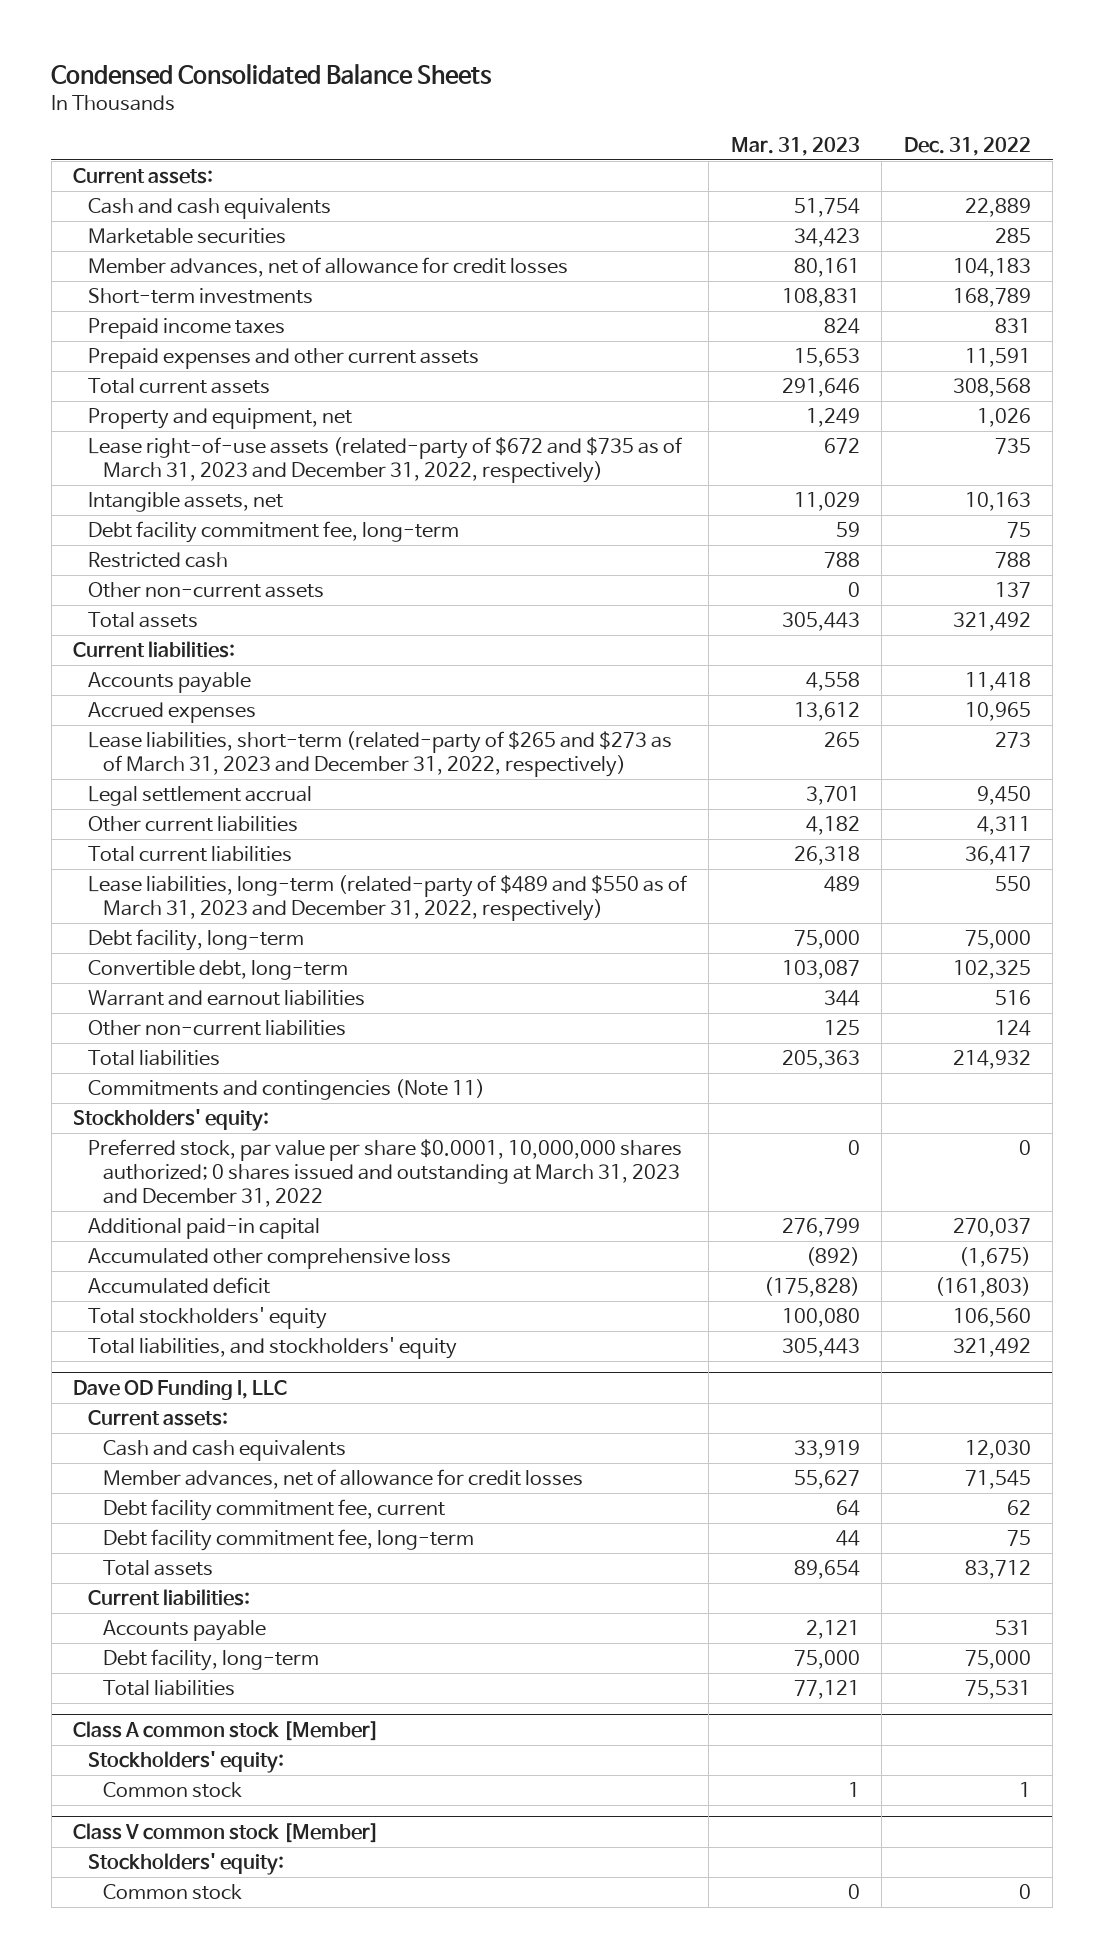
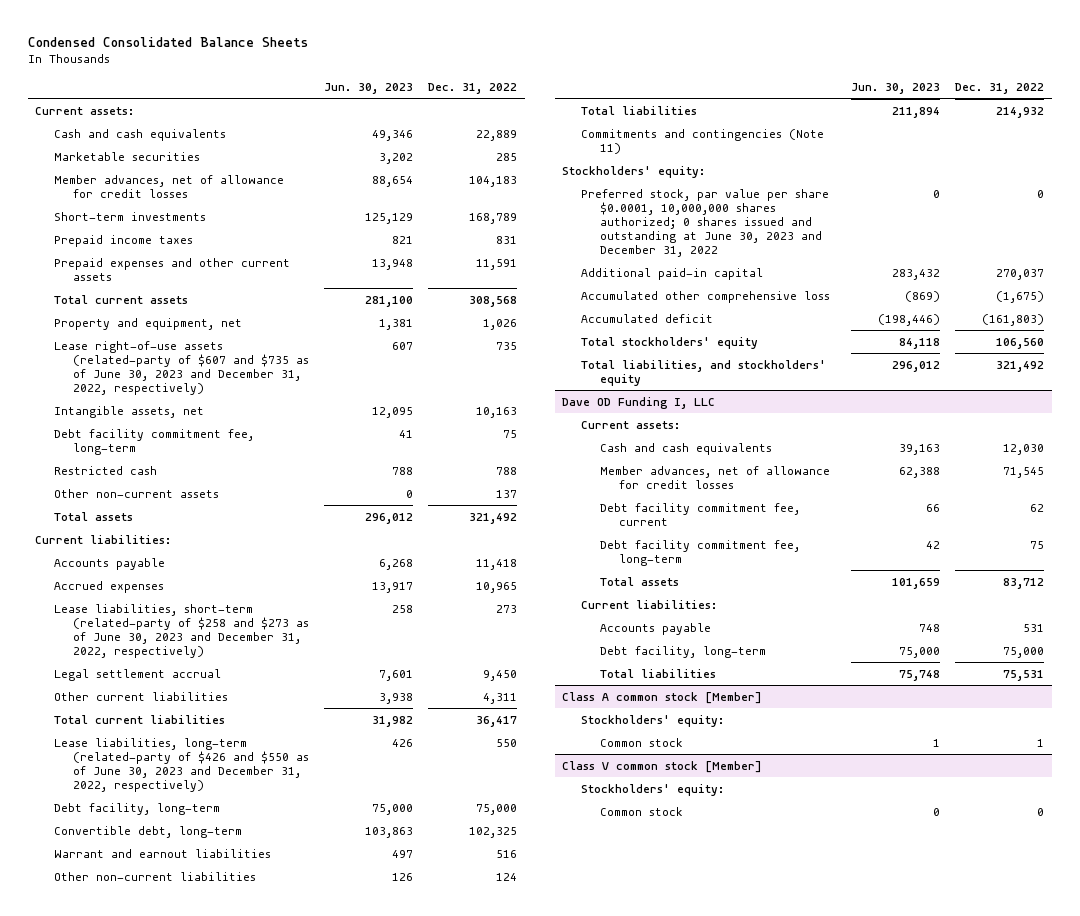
- | Mar. 31, 2023 | Dec. 31, 2022
+ | Jun. 30, 2023 | Dec. 31, 2022
- Lease right-of-use assets (related-party of $672 and $735 as of March 31, 2023 and December 31, 2022, respectively) | 672 | 735
+ Lease right-of-use assets (related-party of $607 and $735 as of June 30, 2023 and December 31, 2022, respectively) | 607 | 735
- Lease liabilities, short-term (related-party of $265 and $273 as of March 31, 2023 and December 31, 2022, respectively) | 265 | 273
+ Lease liabilities, short-term (related-party of $258 and $273 as of June 30, 2023 and December 31, 2022, respectively) | 258 | 273
- Lease liabilities, long-term (related-party of $489 and $550 as of March 31, 2023 and December 31, 2022, respectively) | 489 | 550
+ Lease liabilities, long-term (related-party of $426 and $550 as of June 30, 2023 and December 31, 2022, respectively) | 426 | 550
- Preferred stock, par value per share $0.0001, 10,000,000 shares authorized; 0 shares issued and outstanding at March 31, 2023 and December 31, 2022 | 0 | 0
+ Preferred stock, par value per share $0.0001, 10,000,000 shares authorized; 0 shares issued and outstanding at June 30, 2023 and December 31, 2022 | 0 | 0

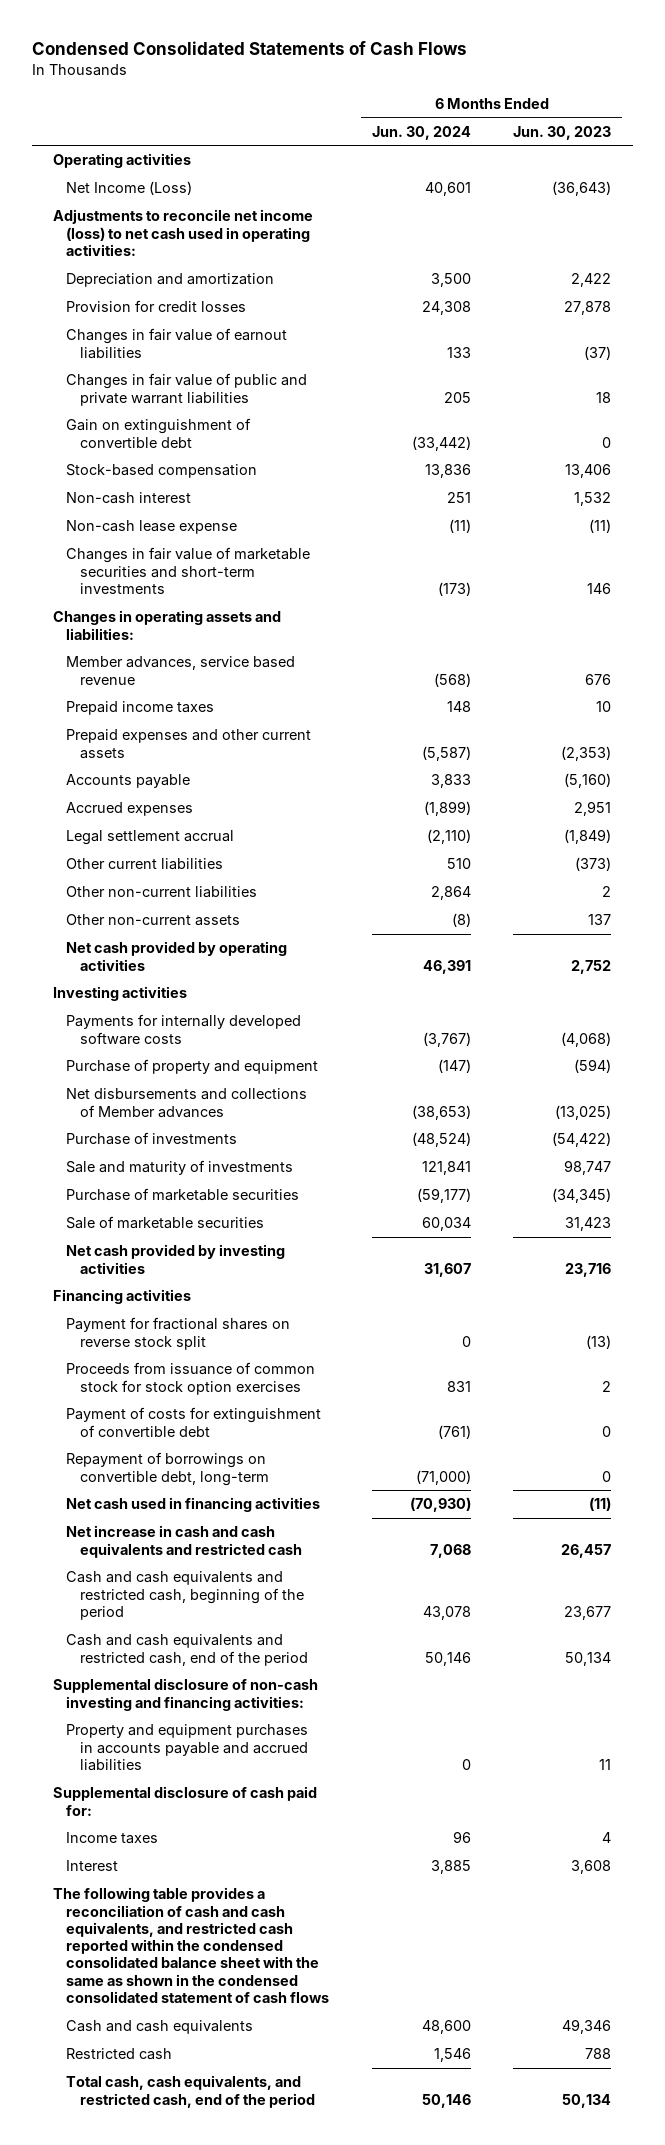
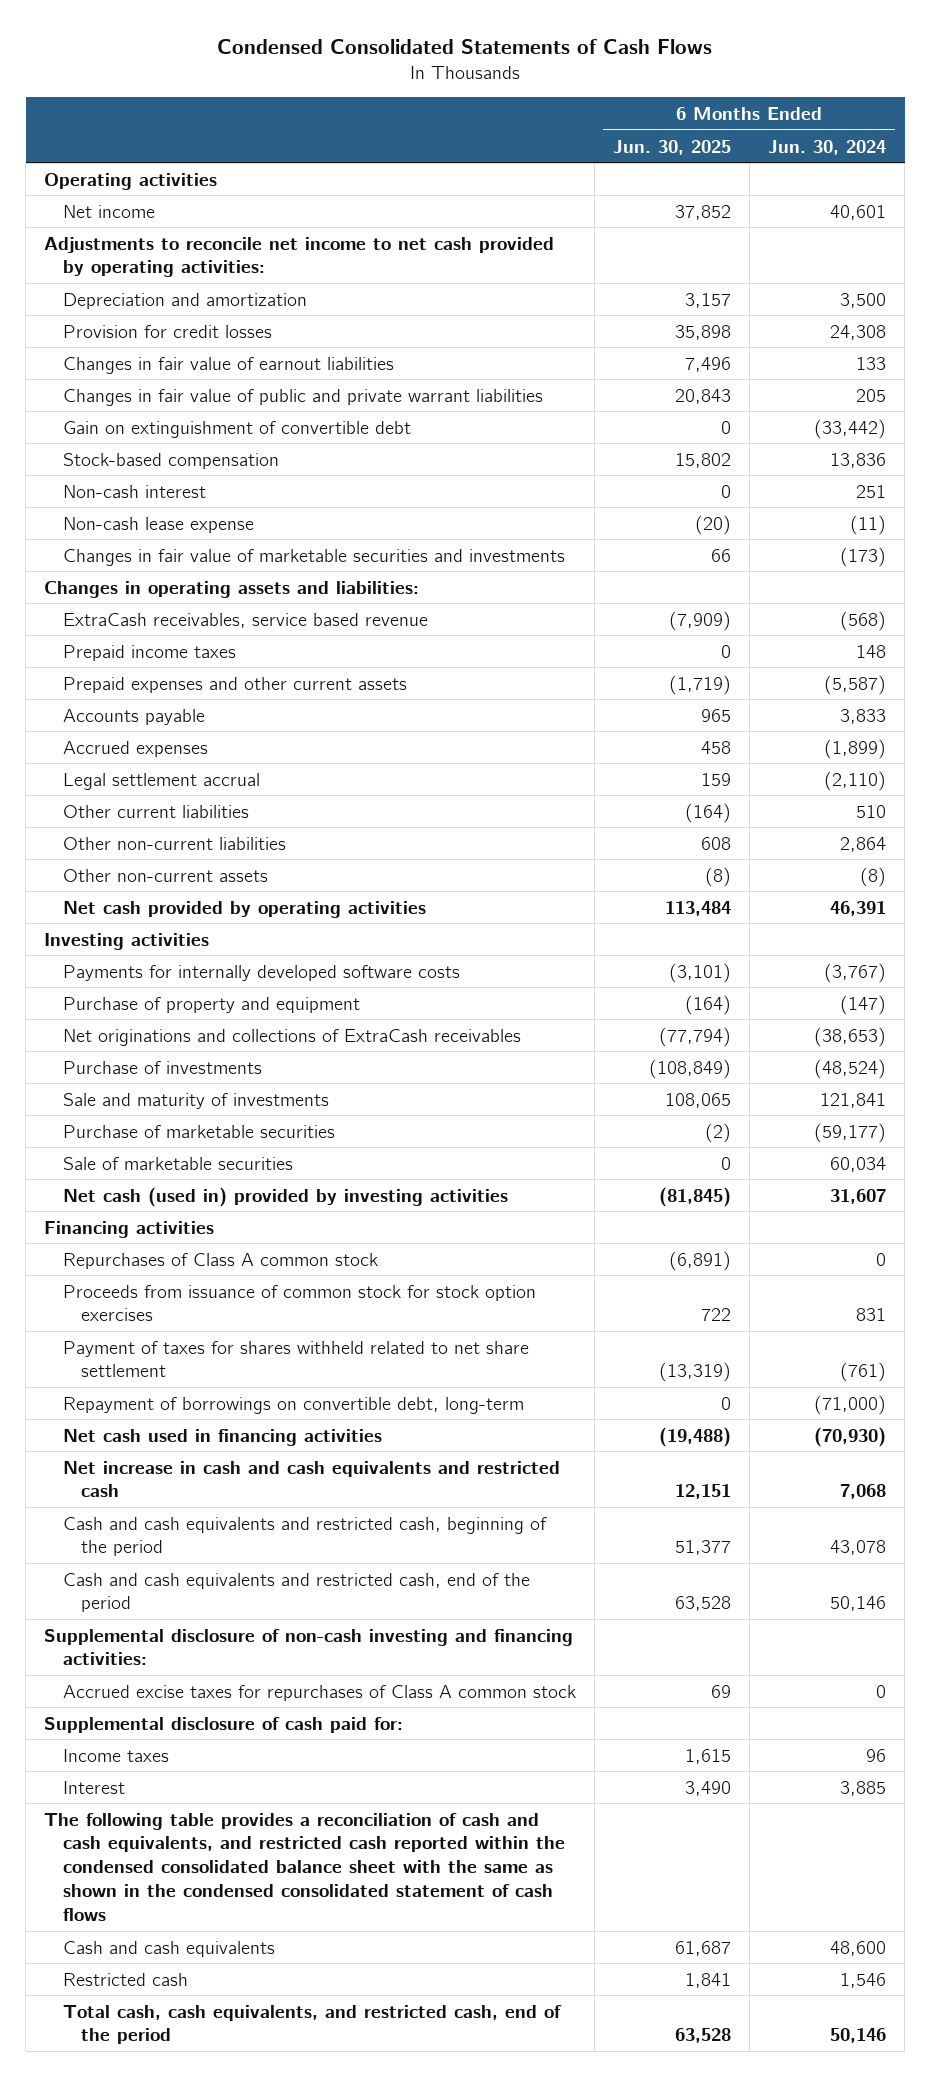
- | 6 Months Ended Jun. 30, 2024 | 6 Months Ended Jun. 30, 2023
+ | 6 Months Ended Jun. 30, 2025 | 6 Months Ended Jun. 30, 2024
- Net Income (Loss) | 40,601 | (36,643)
- Adjustments to reconcile net income (loss) to net cash used in operating activities:
+ Net income | 37,852 | 40,601
+ Adjustments to reconcile net income to net cash provided by operating activities:
- Changes in fair value of marketable securities and short-term investments | (173) | 146
+ Changes in fair value of marketable securities and investments | 66 | (173)
- Member advances, service based revenue | (568) | 676
+ ExtraCash receivables, service based revenue | (7,909) | (568)
- Net disbursements and collections of Member advances | (38,653) | (13,025)
+ Net originations and collections of ExtraCash receivables | (77,794) | (38,653)
- Net cash provided by investing activities | 31,607 | 23,716
+ Net cash (used in) provided by investing activities | (81,845) | 31,607
- Payment for fractional shares on reverse stock split | 0 | (13)
+ Repurchases of Class A common stock | (6,891) | 0
- Payment of costs for extinguishment of convertible debt | (761) | 0
+ Payment of taxes for shares withheld related to net share settlement | (13,319) | (761)
- Property and equipment purchases in accounts payable and accrued liabilities | 0 | 11
+ Accrued excise taxes for repurchases of Class A common stock | 69 | 0

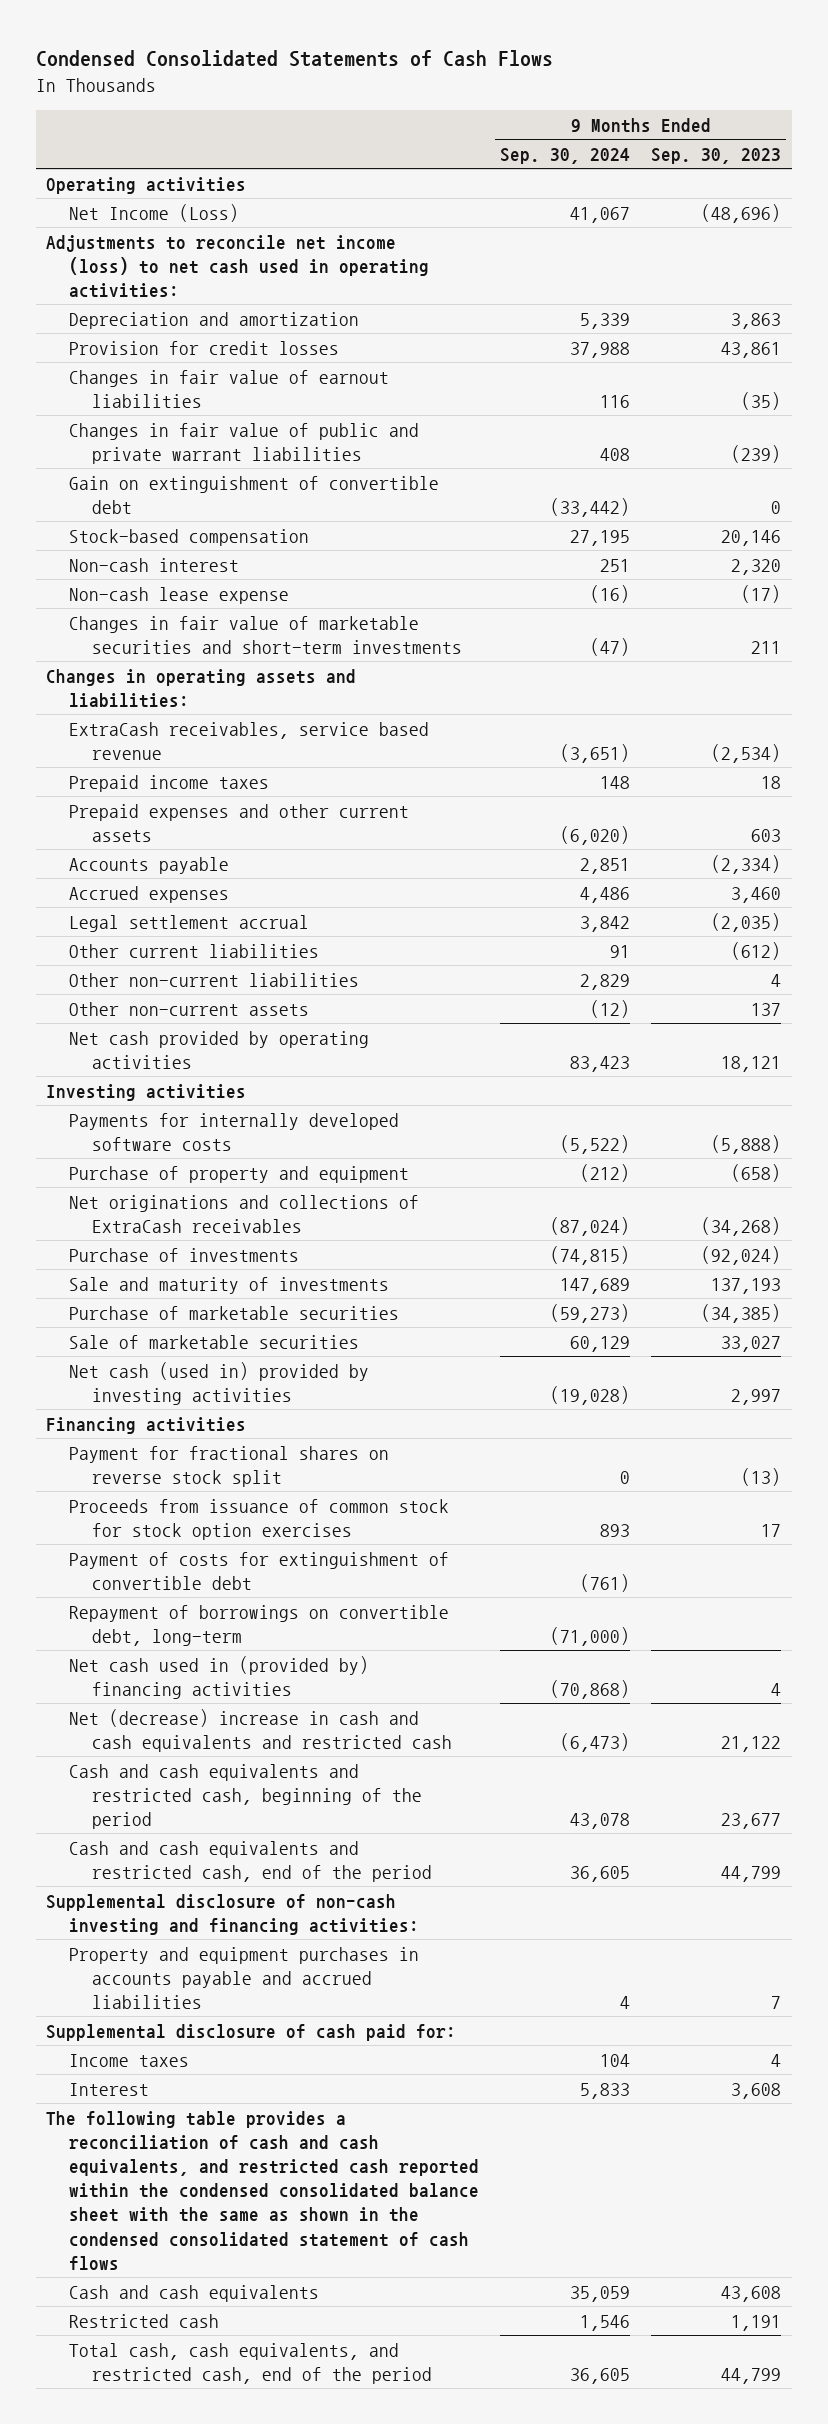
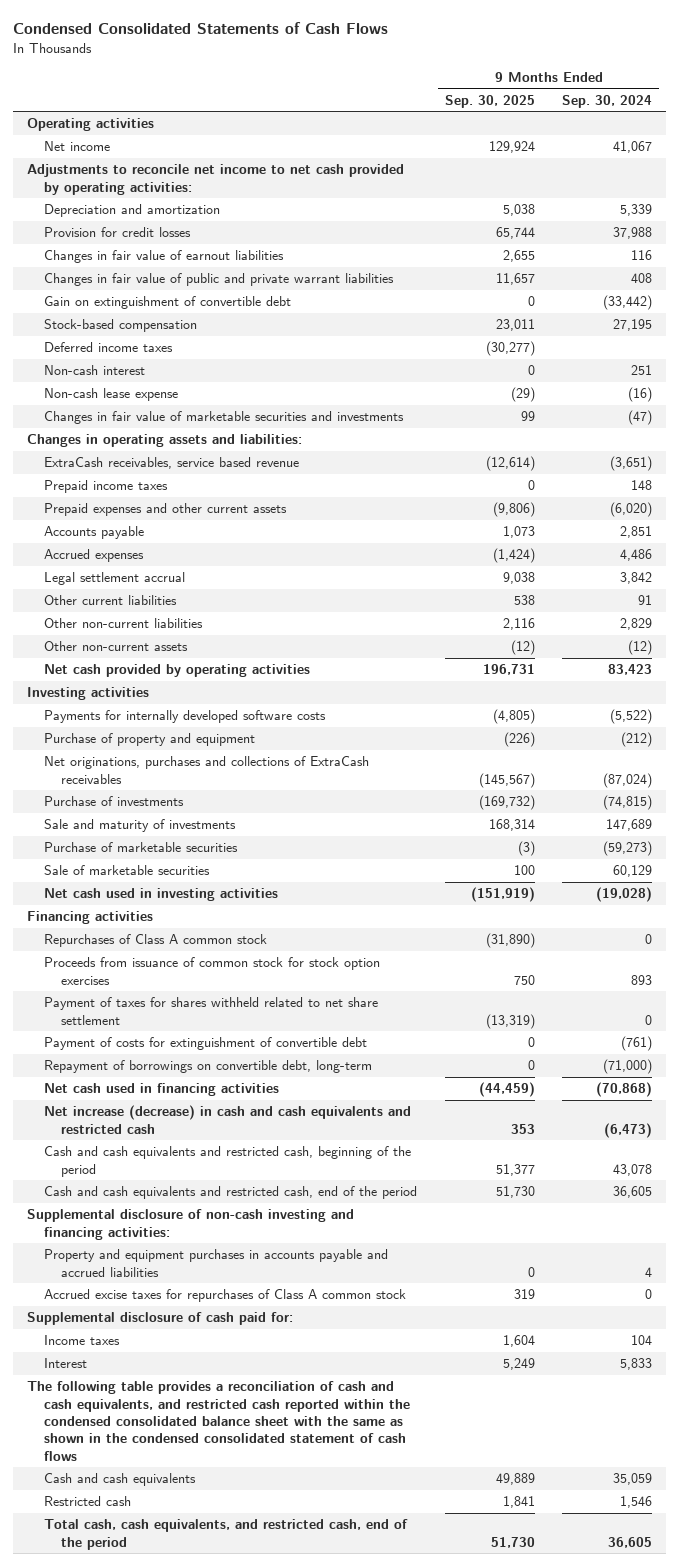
- | 9 Months Ended Sep. 30, 2024 | 9 Months Ended Sep. 30, 2023
+ | 9 Months Ended Sep. 30, 2025 | 9 Months Ended Sep. 30, 2024
- Net Income (Loss) | 41,067 | (48,696)
- Adjustments to reconcile net income (loss) to net cash used in operating activities:
+ Net income | 129,924 | 41,067
+ Adjustments to reconcile net income to net cash provided by operating activities:
+ Deferred income taxes | (30,277) |
- Changes in fair value of marketable securities and short-term investments | (47) | 211
+ Changes in fair value of marketable securities and investments | 99 | (47)
- Net originations and collections of ExtraCash receivables | (87,024) | (34,268)
+ Net originations, purchases and collections of ExtraCash receivables | (145,567) | (87,024)
- Net cash (used in) provided by investing activities | (19,028) | 2,997
+ Net cash used in investing activities | (151,919) | (19,028)
- Payment for fractional shares on reverse stock split | 0 | (13)
+ Repurchases of Class A common stock | (31,890) | 0
+ Payment of taxes for shares withheld related to net share settlement | (13,319) | 0
- Net cash used in (provided by) financing activities | (70,868) | 4
- Net (decrease) increase in cash and cash equivalents and restricted cash | (6,473) | 21,122
+ Net cash used in financing activities | (44,459) | (70,868)
+ Net increase (decrease) in cash and cash equivalents and restricted cash | 353 | (6,473)
+ Accrued excise taxes for repurchases of Class A common stock | 319 | 0

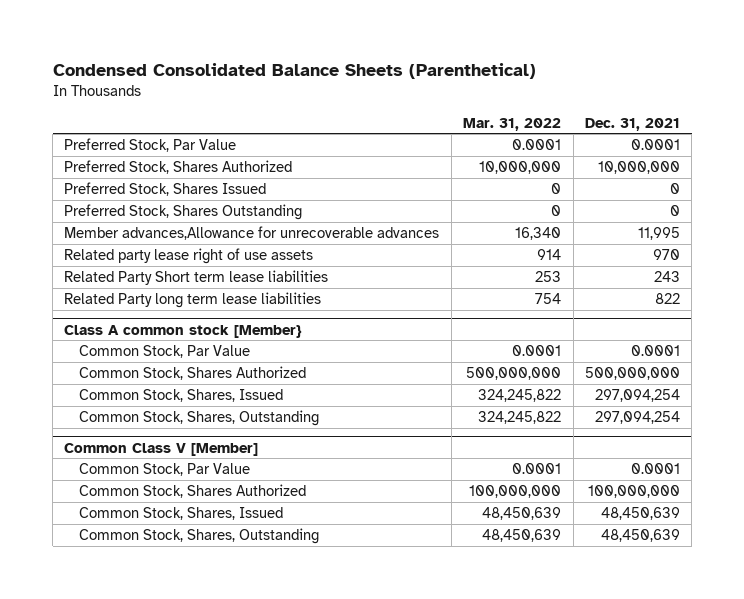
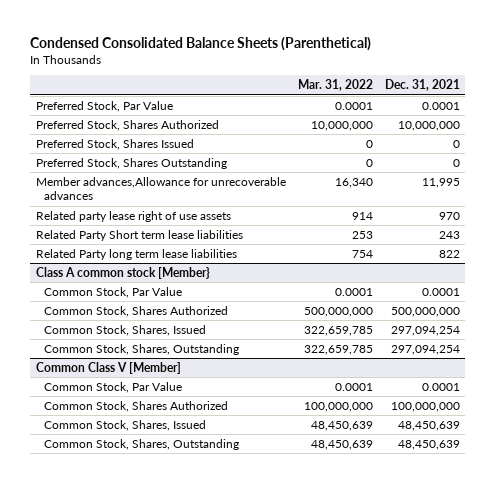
@ Class A common stock [Member}
- Common Stock, Shares, Issued | 324,245,822 | 297,094,254
- Common Stock, Shares, Outstanding | 324,245,822 | 297,094,254
+ Common Stock, Shares, Issued | 322,659,785 | 297,094,254
+ Common Stock, Shares, Outstanding | 322,659,785 | 297,094,254

